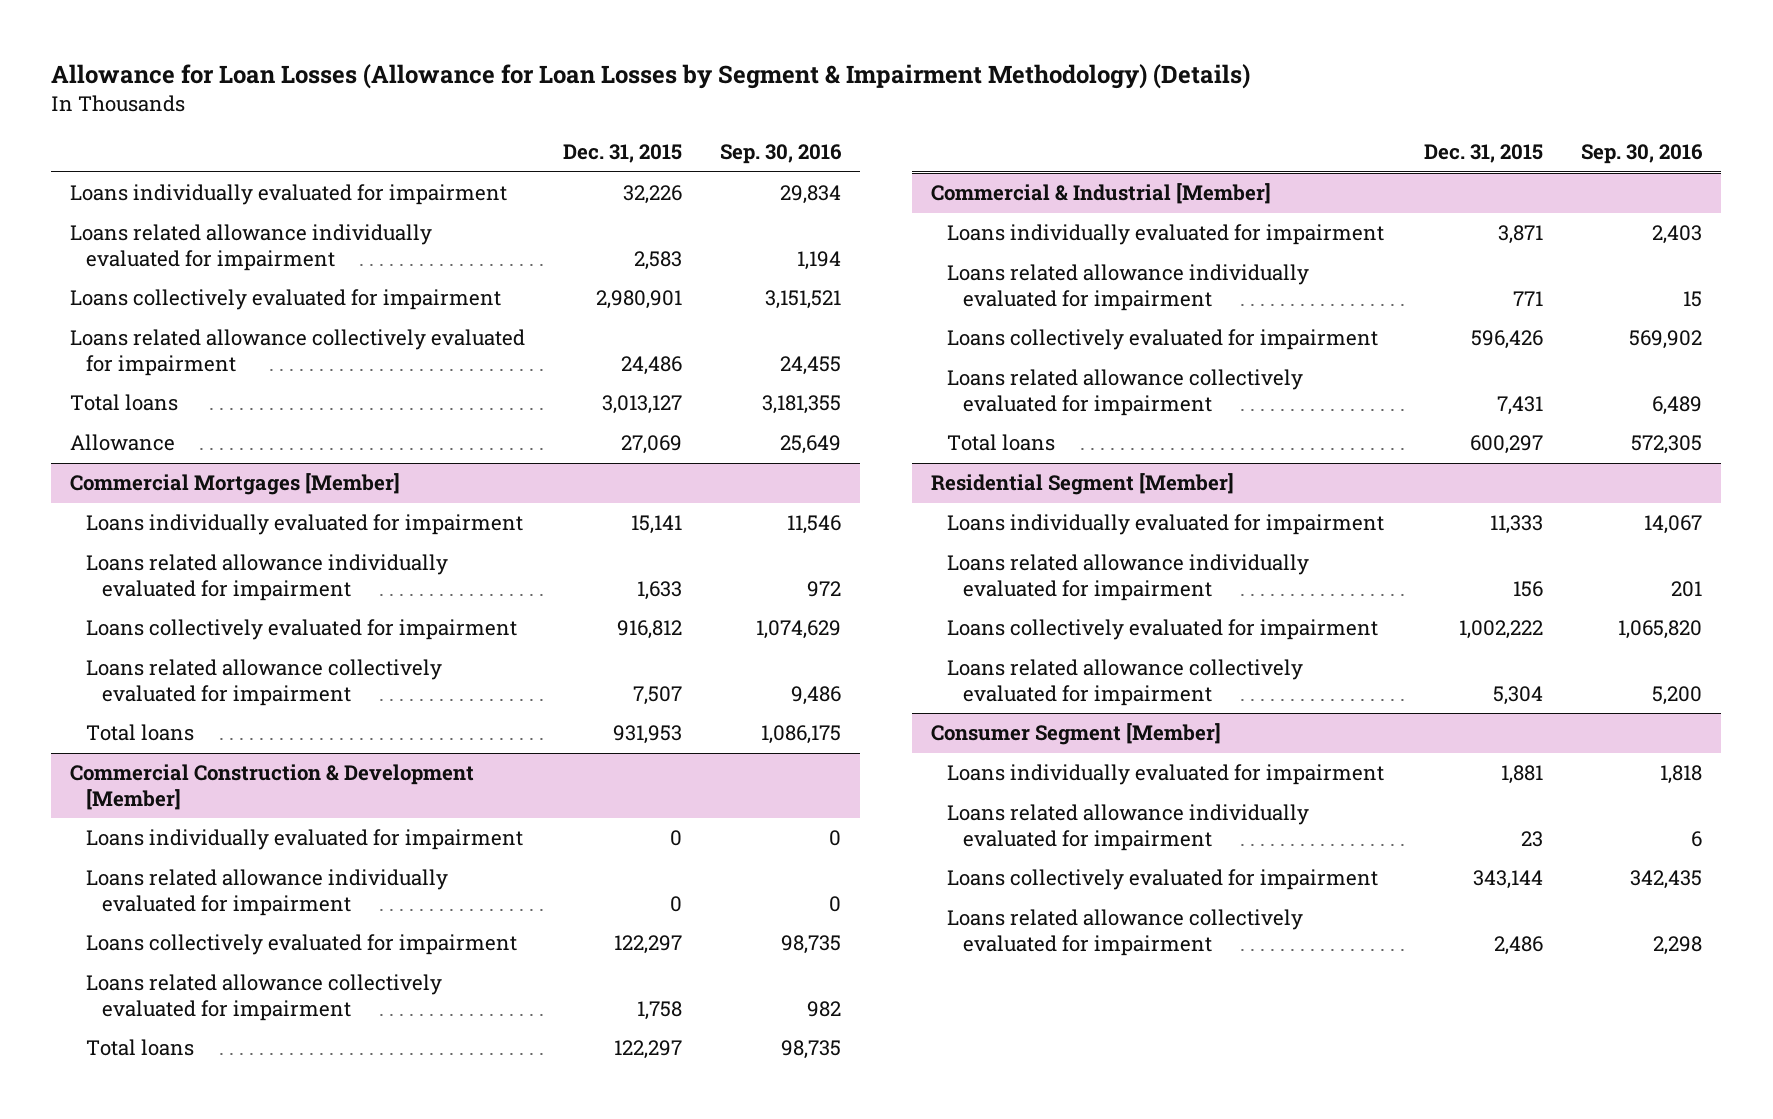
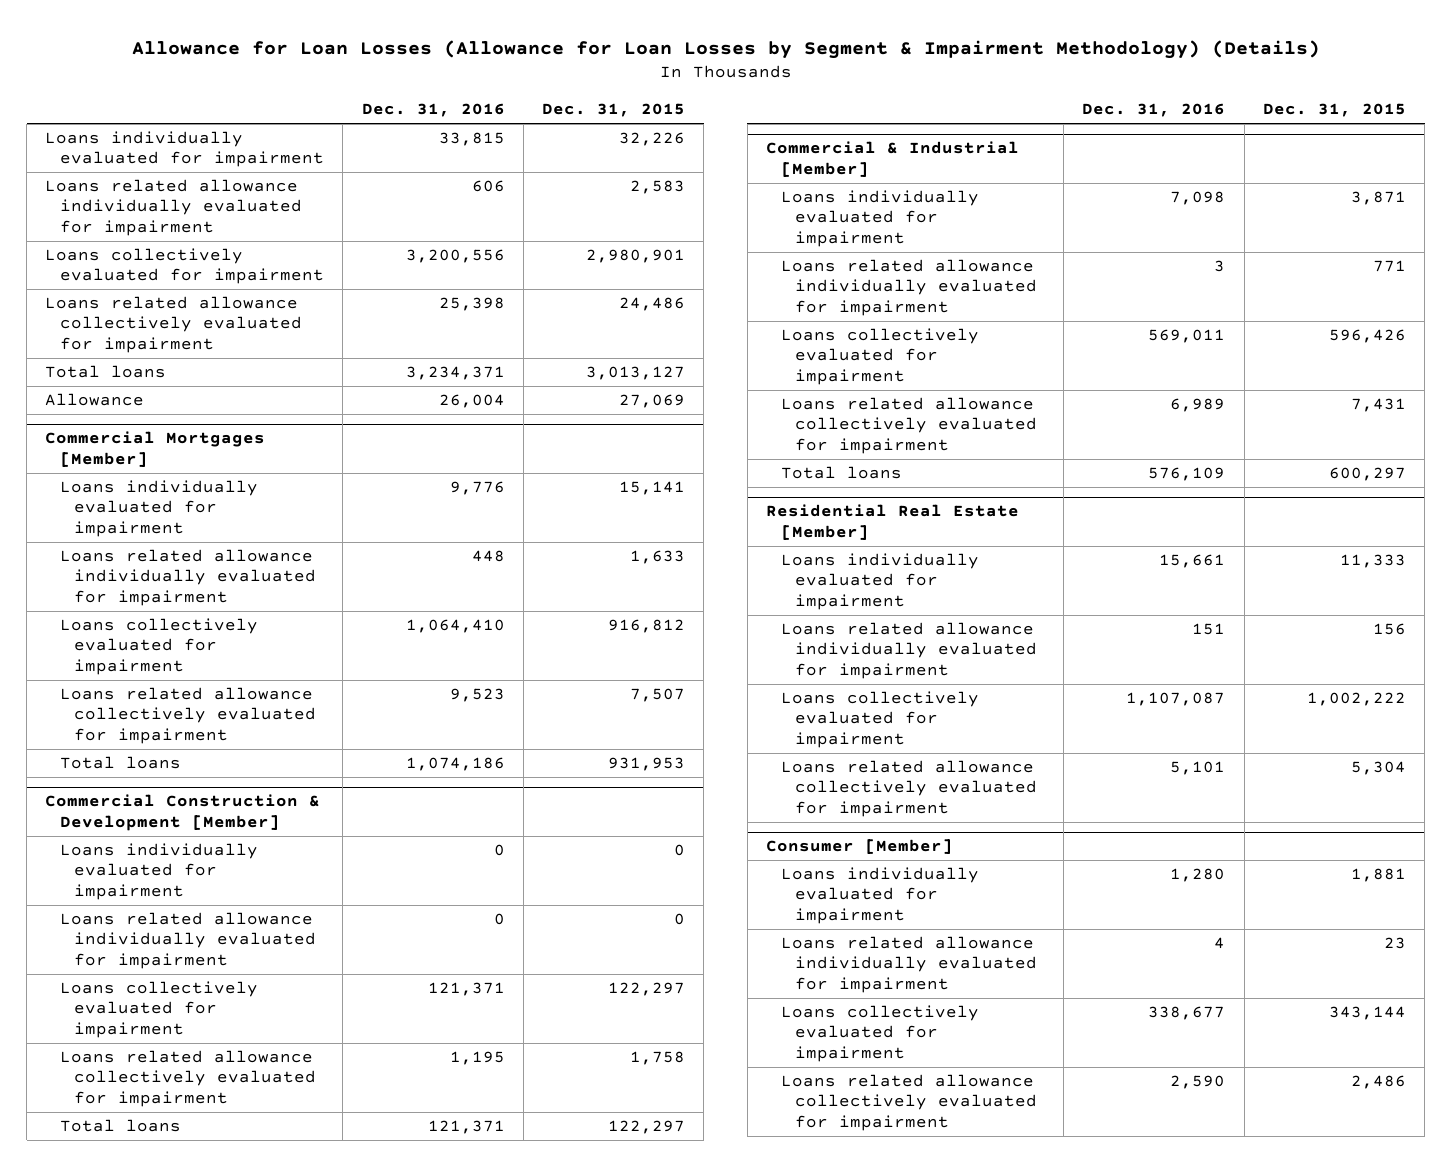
- | Dec. 31, 2015 | Sep. 30, 2016
+ | Dec. 31, 2016 | Dec. 31, 2015
- Residential Segment [Member]
+ Residential Real Estate [Member]
- Consumer Segment [Member]
+ Consumer [Member]

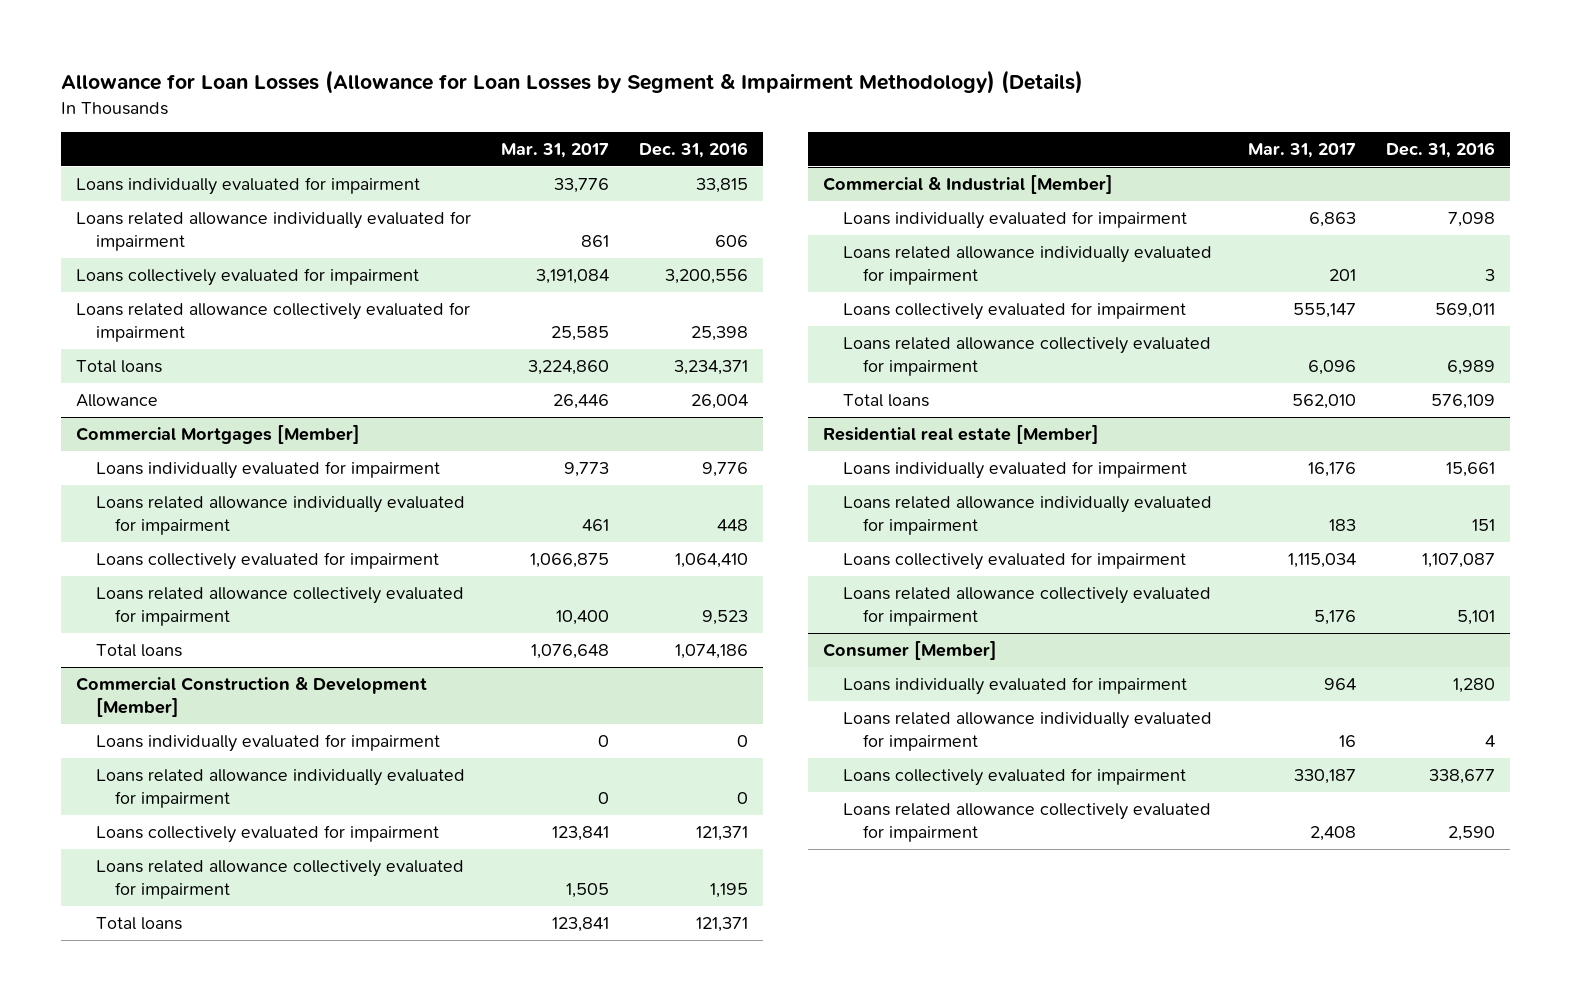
- | Dec. 31, 2016 | Dec. 31, 2015
+ | Mar. 31, 2017 | Dec. 31, 2016
- Residential Real Estate [Member]
+ Residential real estate [Member]

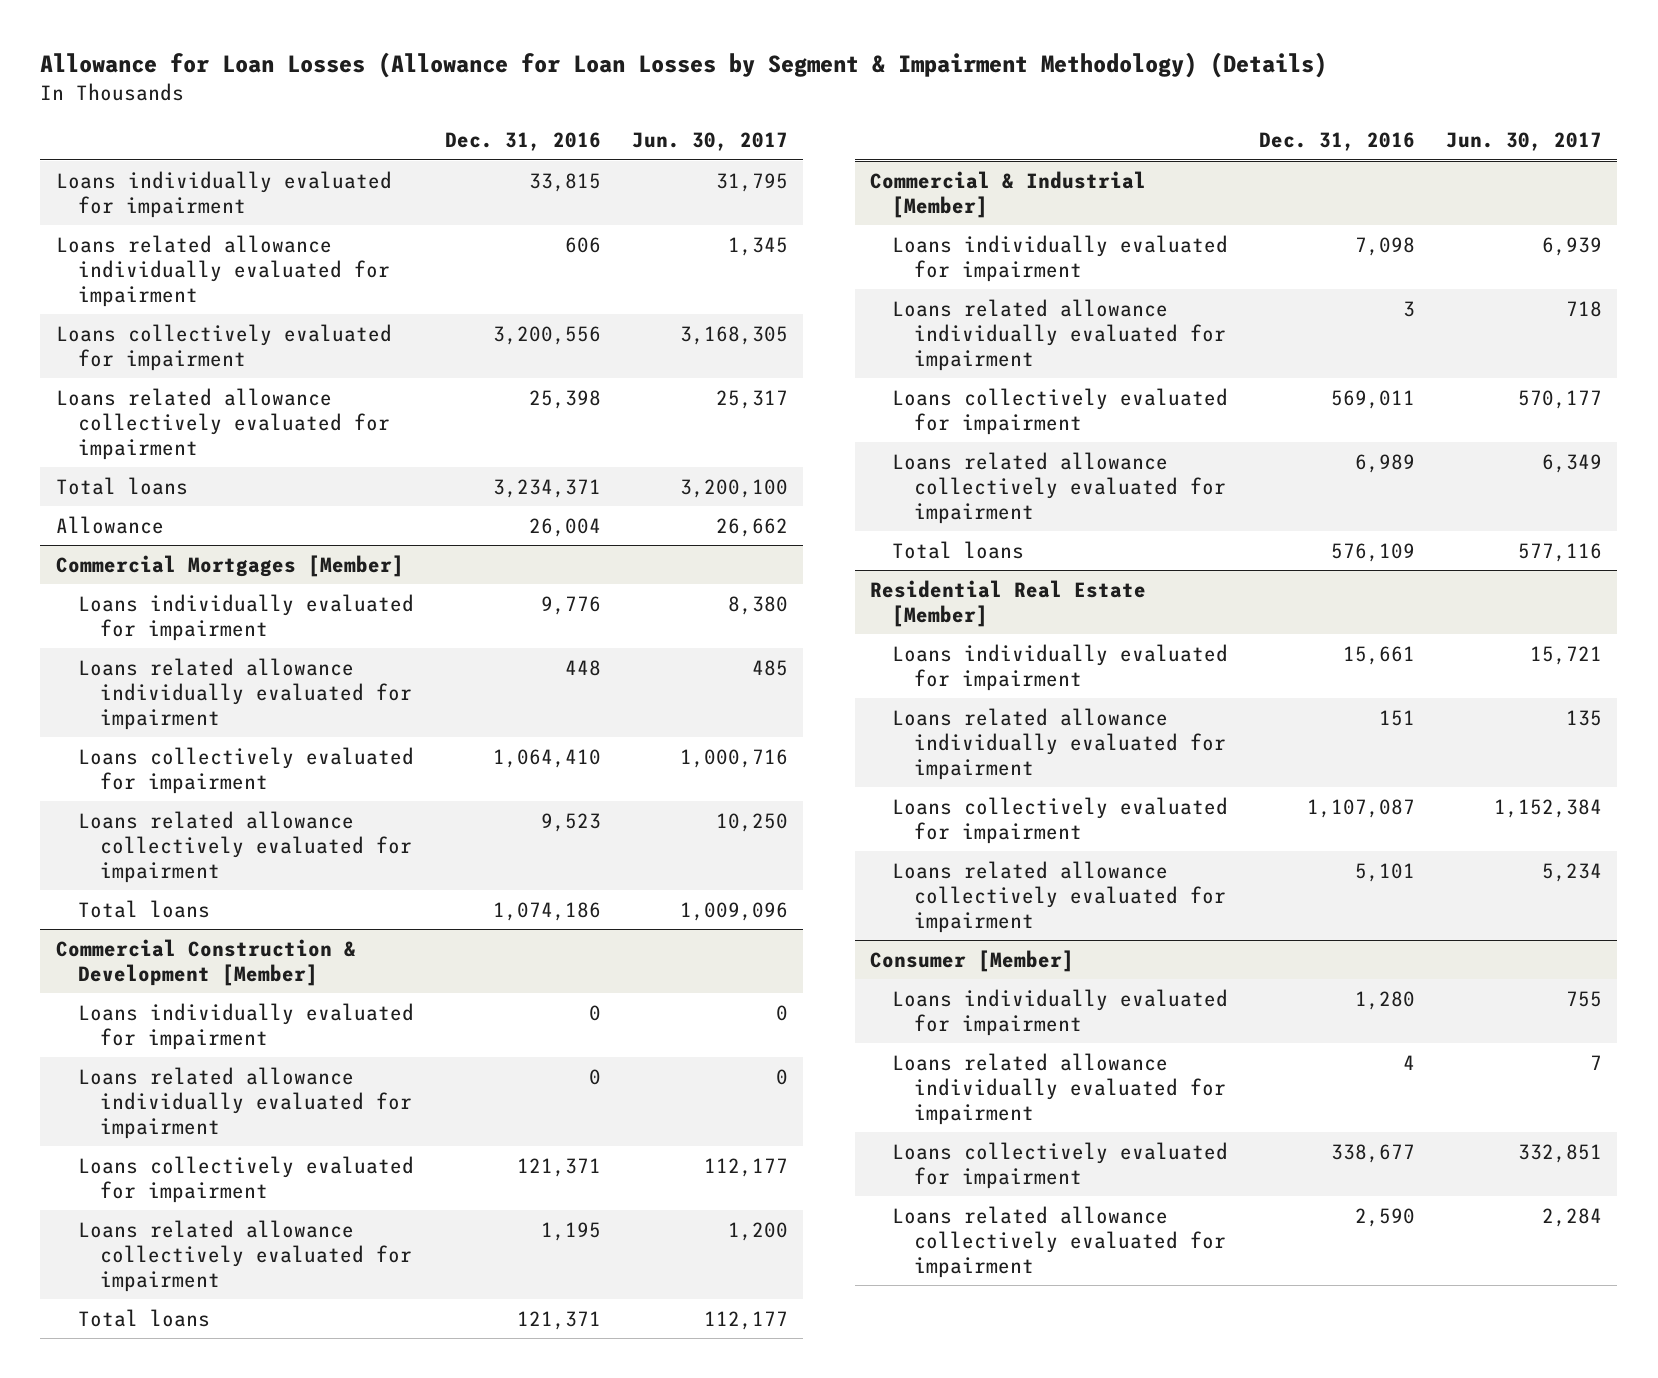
- | Mar. 31, 2017 | Dec. 31, 2016
+ | Dec. 31, 2016 | Jun. 30, 2017
- Residential real estate [Member]
+ Residential Real Estate [Member]

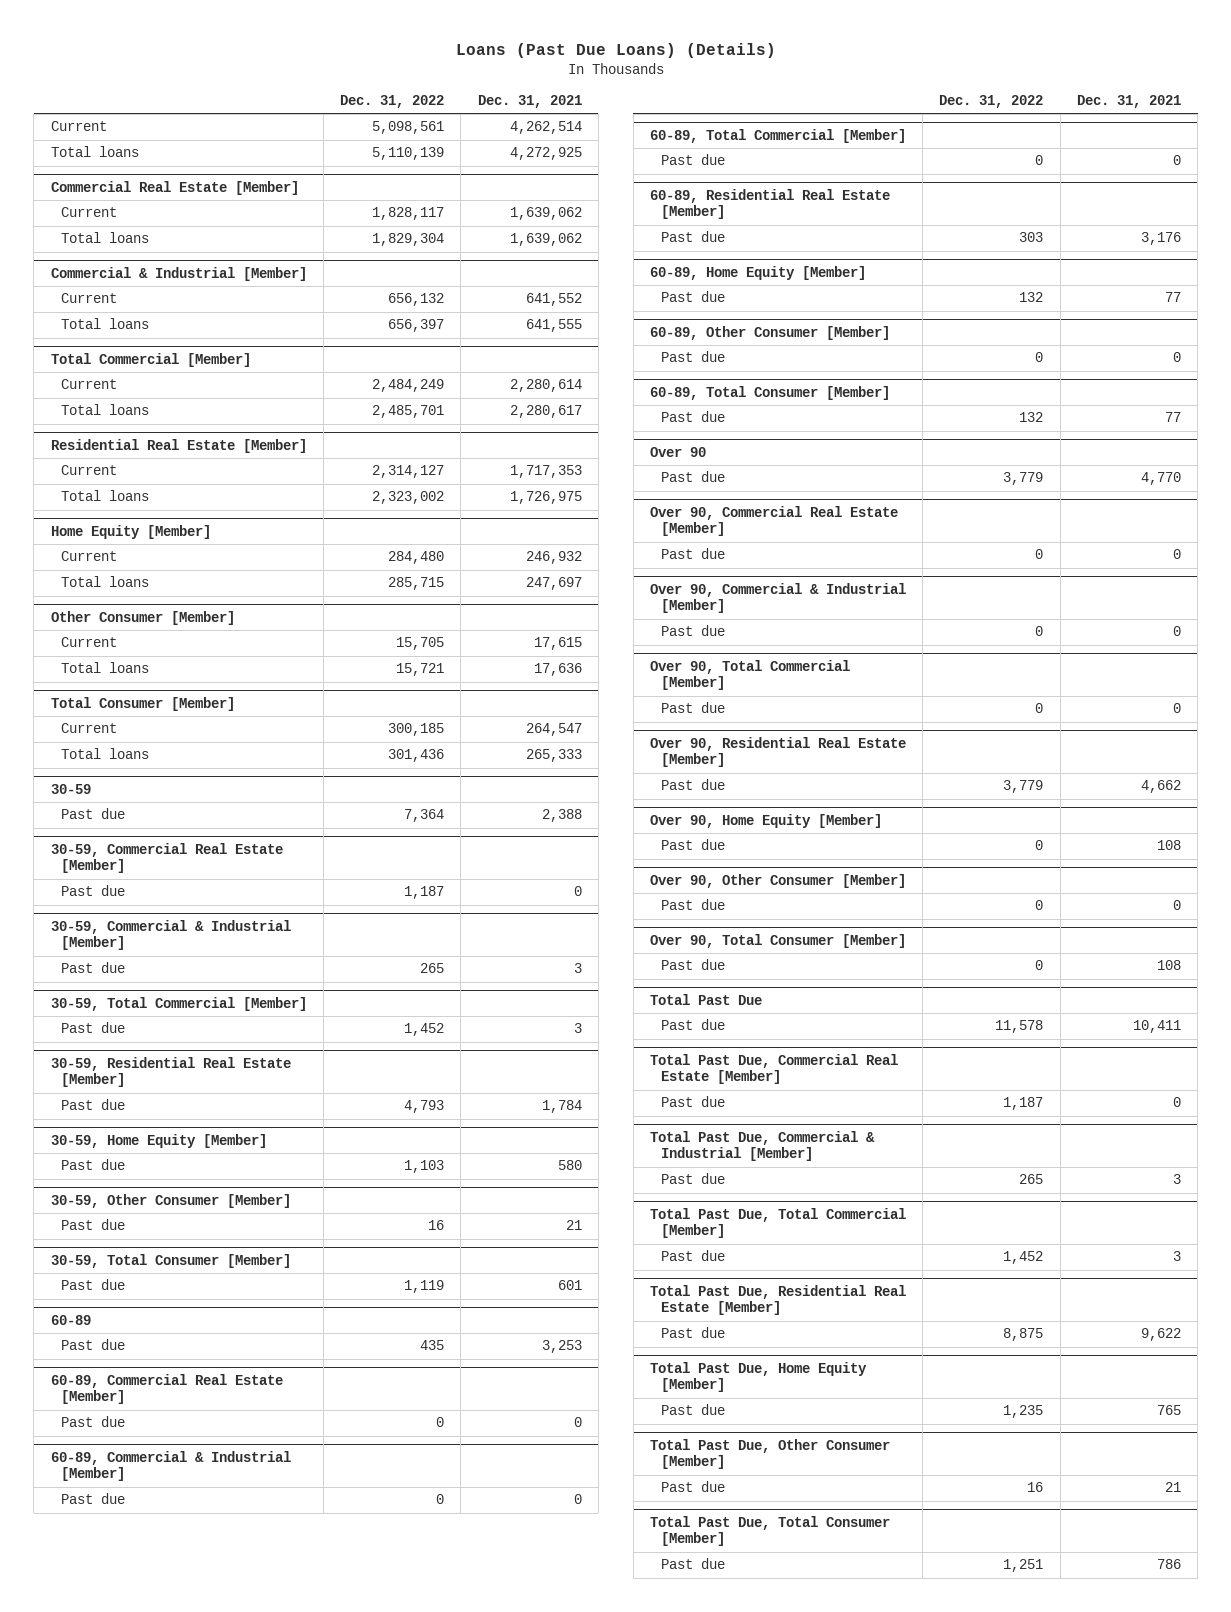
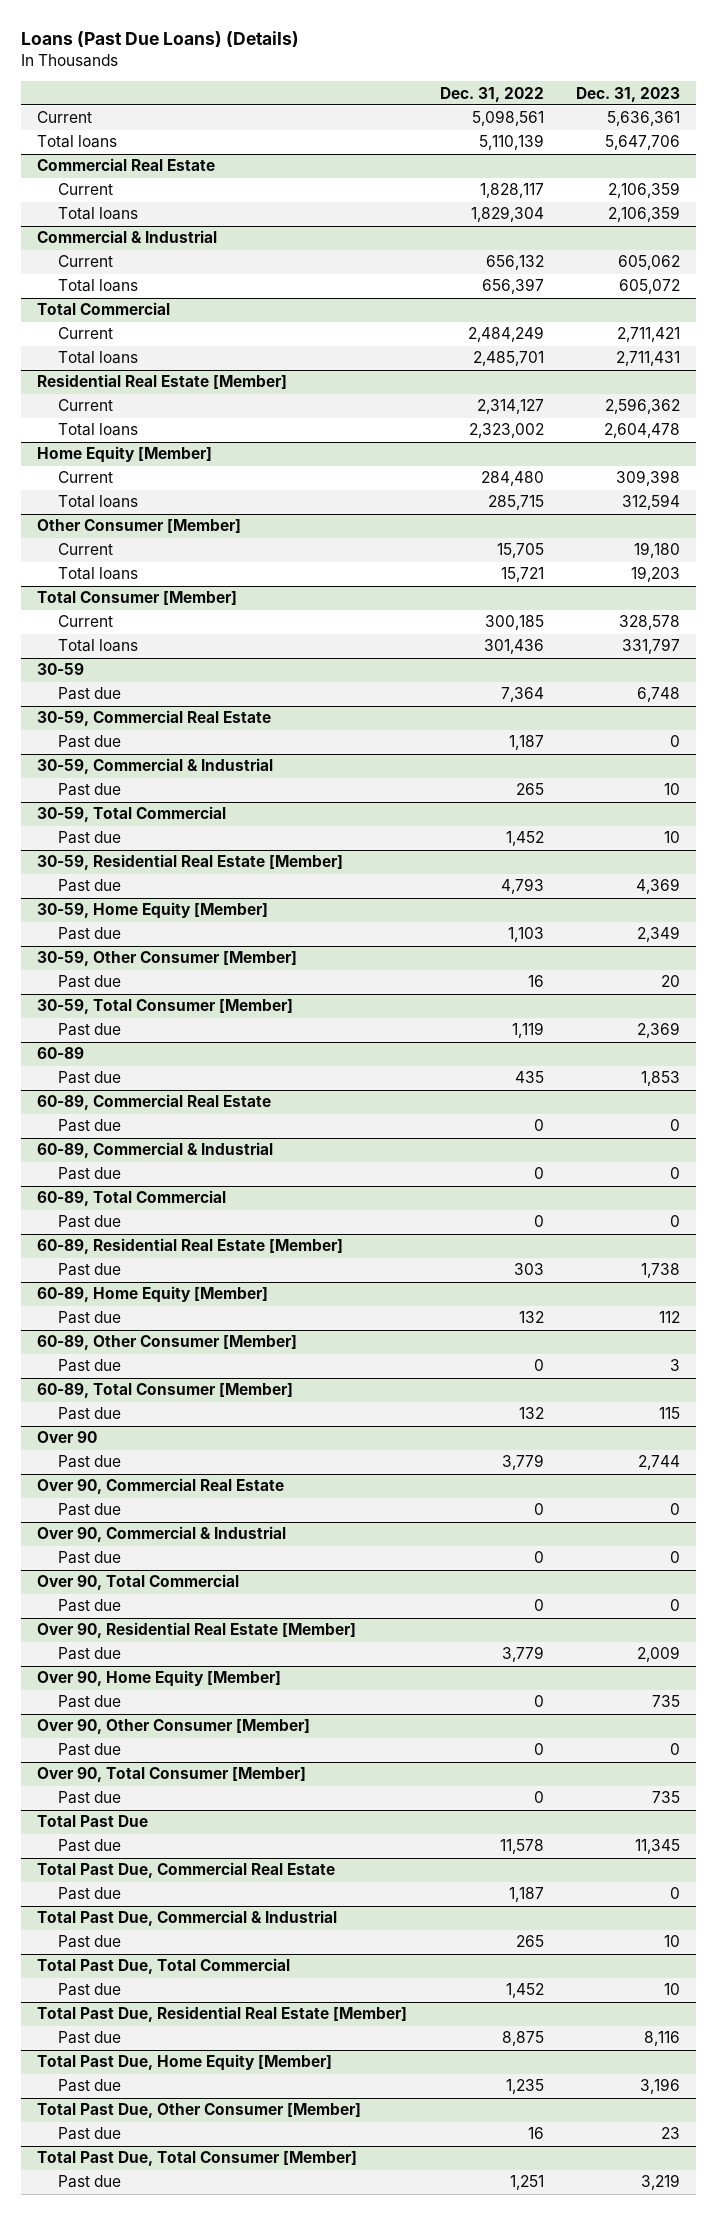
- | Dec. 31, 2022 | Dec. 31, 2021
+ | Dec. 31, 2022 | Dec. 31, 2023
- Commercial Real Estate [Member]
+ Commercial Real Estate
- Commercial & Industrial [Member]
+ Commercial & Industrial
- Total Commercial [Member]
+ Total Commercial
- 30-59, Commercial Real Estate [Member]
+ 30-59, Commercial Real Estate
- 30-59, Commercial & Industrial [Member]
+ 30-59, Commercial & Industrial
- 30-59, Total Commercial [Member]
+ 30-59, Total Commercial
- 60-89, Commercial Real Estate [Member]
+ 60-89, Commercial Real Estate
- 60-89, Commercial & Industrial [Member]
+ 60-89, Commercial & Industrial
- 60-89, Total Commercial [Member]
+ 60-89, Total Commercial
- Over 90, Commercial Real Estate [Member]
+ Over 90, Commercial Real Estate
- Over 90, Commercial & Industrial [Member]
+ Over 90, Commercial & Industrial
- Over 90, Total Commercial [Member]
+ Over 90, Total Commercial
- Total Past Due, Commercial Real Estate [Member]
+ Total Past Due, Commercial Real Estate
- Total Past Due, Commercial & Industrial [Member]
+ Total Past Due, Commercial & Industrial
- Total Past Due, Total Commercial [Member]
+ Total Past Due, Total Commercial

